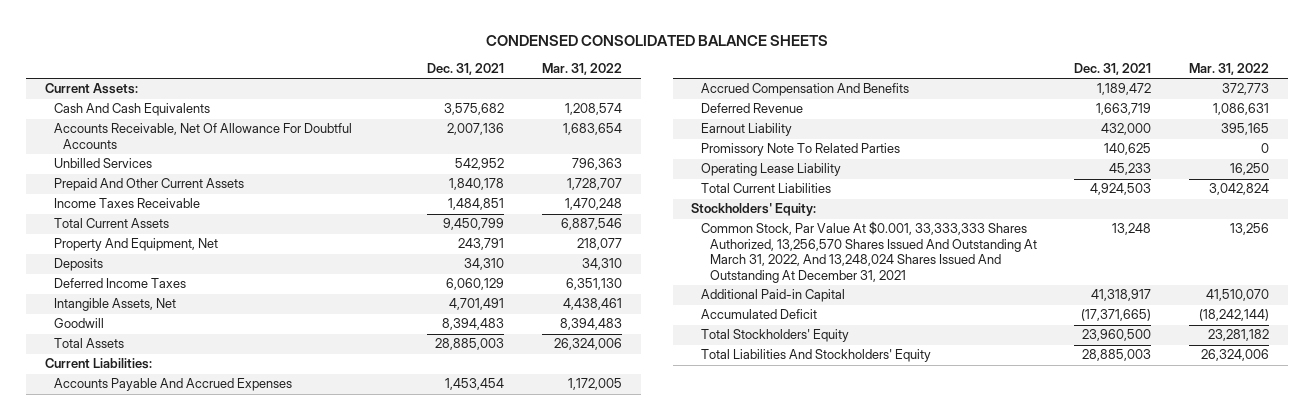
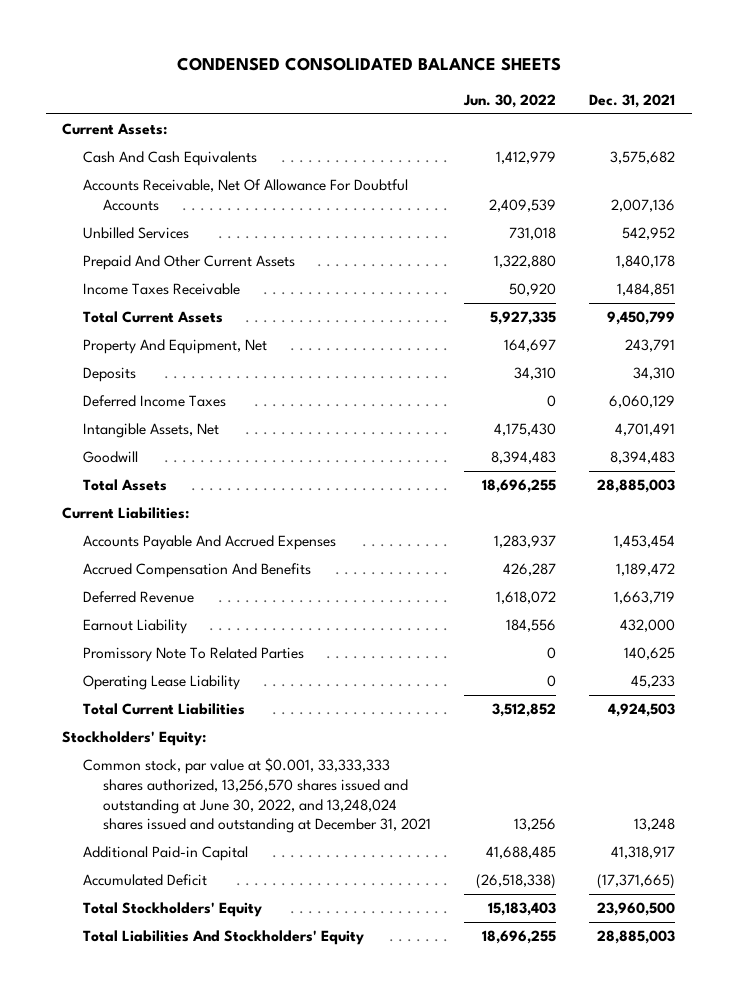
- | Dec. 31, 2021 | Mar. 31, 2022
+ | Jun. 30, 2022 | Dec. 31, 2021
- Common Stock, Par Value At $0.001, 33,333,333 Shares Authorized, 13,256,570 Shares Issued And Outstanding At March 31, 2022, And 13,248,024 Shares Issued And Outstanding At December 31, 2021 | 13,248 | 13,256
+ Common stock, par value at $0.001, 33,333,333 shares authorized, 13,256,570 shares issued and outstanding at June 30, 2022, and 13,248,024 shares issued and outstanding at December 31, 2021 | 13,256 | 13,248

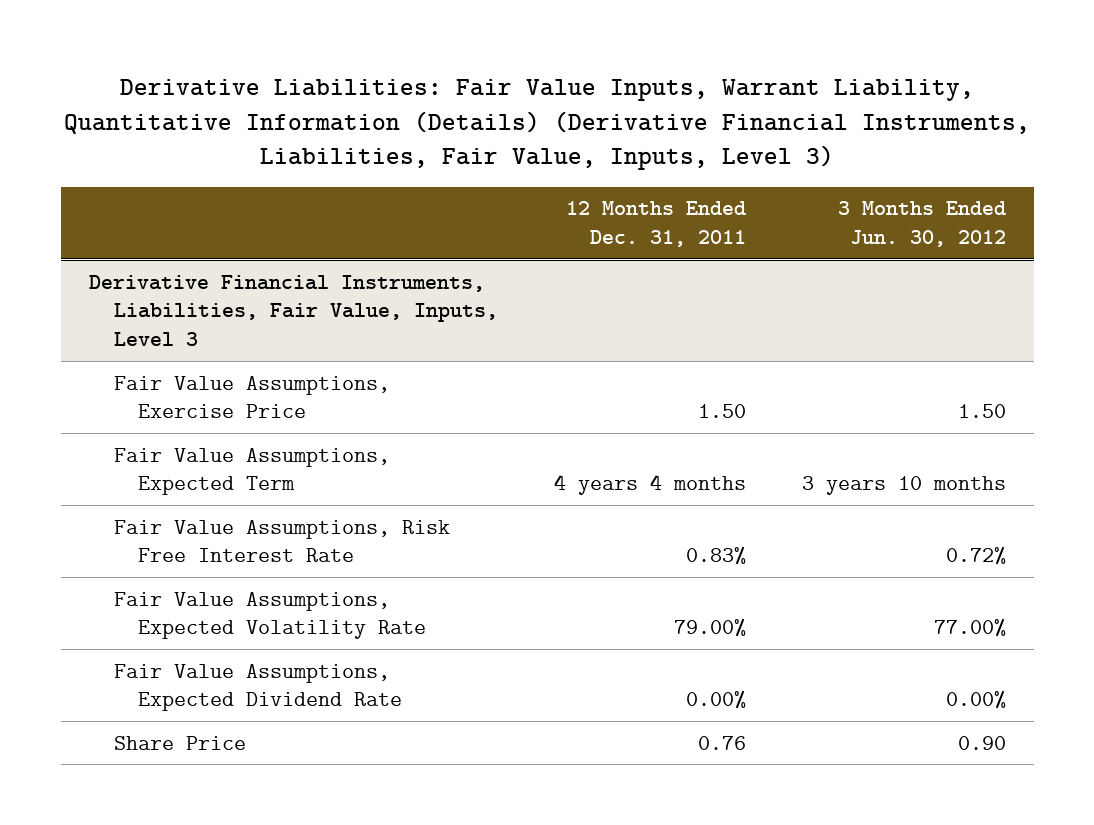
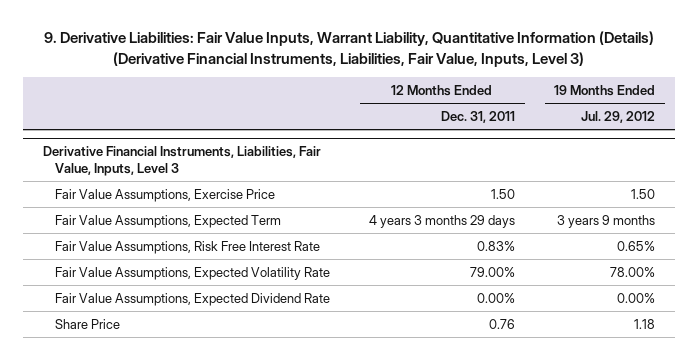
- Derivative Liabilities: Fair Value Inputs, Warrant Liability, Quantitative Information (Details) (Derivative Financial Instruments, Liabilities, Fair Value, Inputs, Level 3)
+ 9. Derivative Liabilities: Fair Value Inputs, Warrant Liability, Quantitative Information (Details) (Derivative Financial Instruments, Liabilities, Fair Value, Inputs, Level 3)
- | 12 Months Ended Dec. 31, 2011 | 3 Months Ended Jun. 30, 2012
+ | 12 Months Ended Dec. 31, 2011 | 19 Months Ended Jul. 29, 2012
@ Derivative Financial Instruments, Liabilities, Fair Value, Inputs, Level 3
- Fair Value Assumptions, Expected Term | 4 years 4 months | 3 years 10 months
+ Fair Value Assumptions, Expected Term | 4 years 3 months 29 days | 3 years 9 months

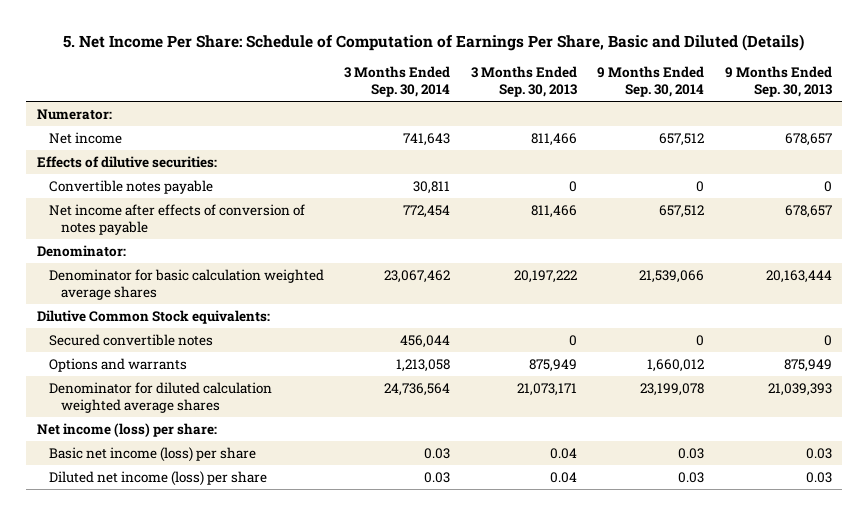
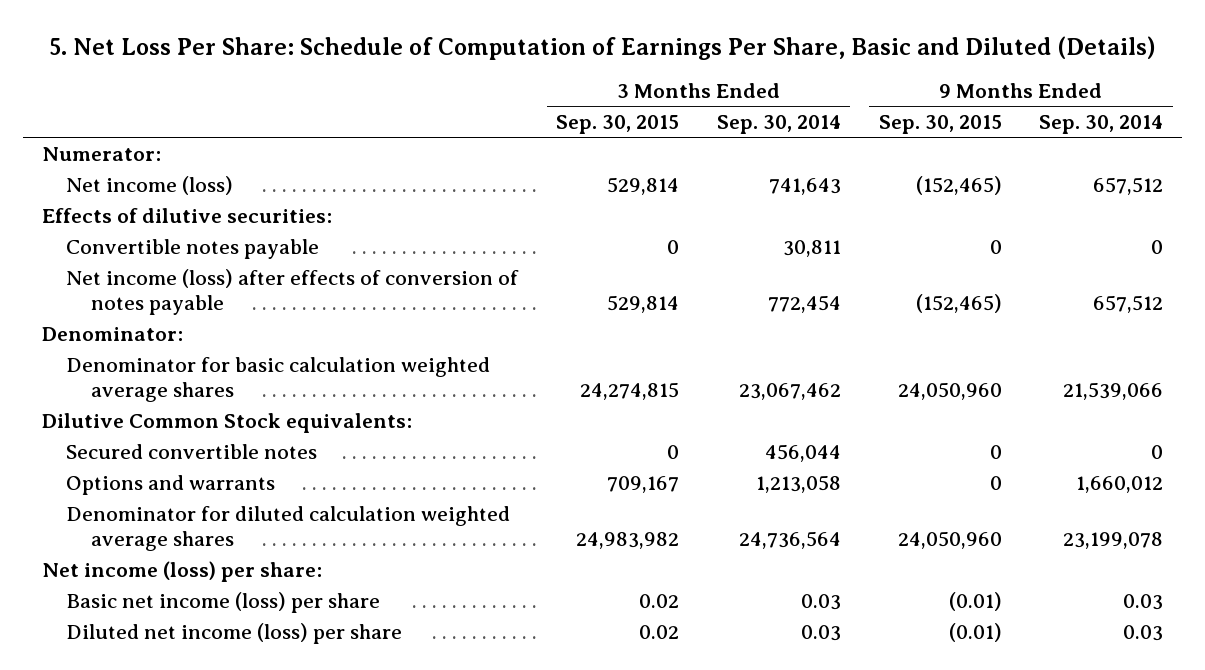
- 5. Net Income Per Share: Schedule of Computation of Earnings Per Share, Basic and Diluted (Details)
+ 5. Net Loss Per Share: Schedule of Computation of Earnings Per Share, Basic and Diluted (Details)
- | 3 Months Ended Sep. 30, 2014 | 3 Months Ended Sep. 30, 2013 | 9 Months Ended Sep. 30, 2014 | 9 Months Ended Sep. 30, 2013
+ | 3 Months Ended Sep. 30, 2015 | 3 Months Ended Sep. 30, 2014 | 9 Months Ended Sep. 30, 2015 | 9 Months Ended Sep. 30, 2014
- Net income | 741,643 | 811,466 | 657,512 | 678,657
+ Net income (loss) | 529,814 | 741,643 | (152,465) | 657,512
- Net income after effects of conversion of notes payable | 772,454 | 811,466 | 657,512 | 678,657
+ Net income (loss) after effects of conversion of notes payable | 529,814 | 772,454 | (152,465) | 657,512

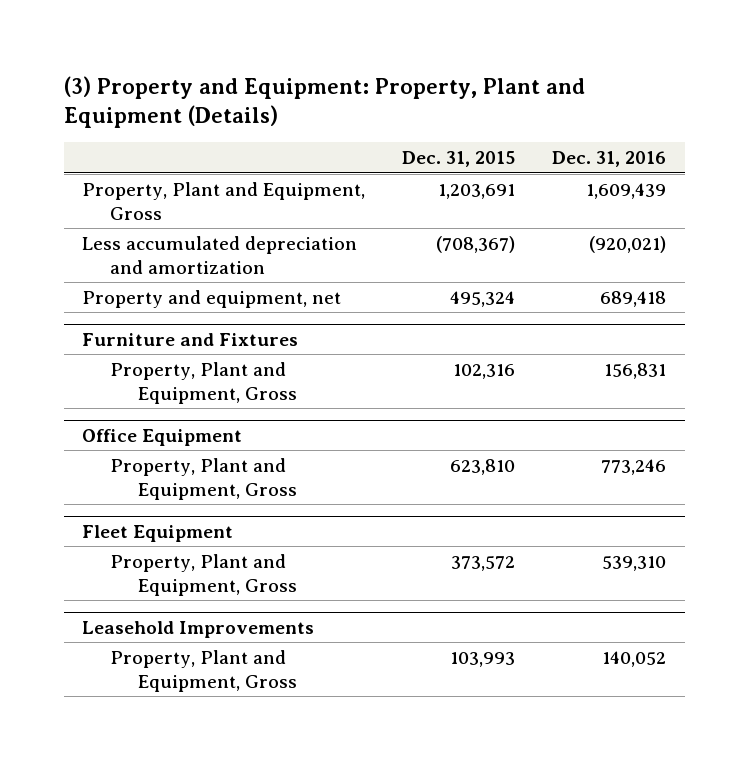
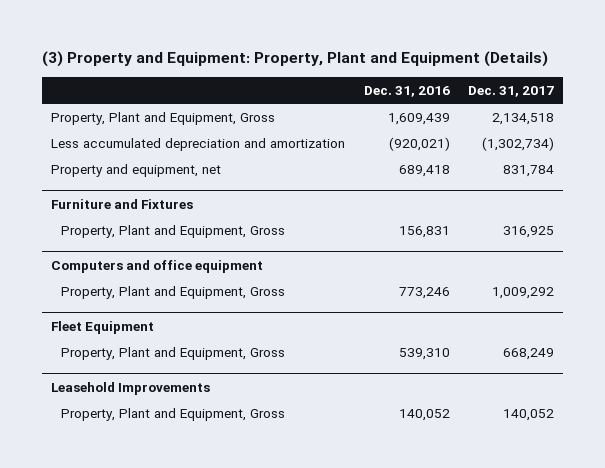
- | Dec. 31, 2015 | Dec. 31, 2016
+ | Dec. 31, 2016 | Dec. 31, 2017
- Office Equipment
+ Computers and office equipment

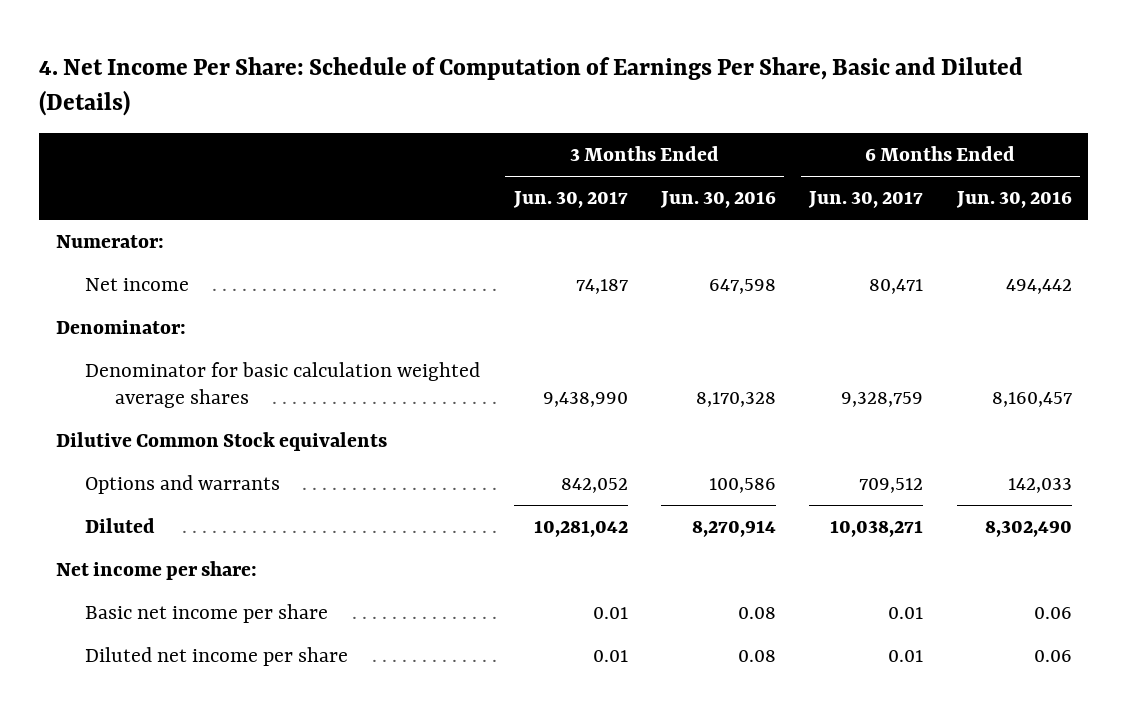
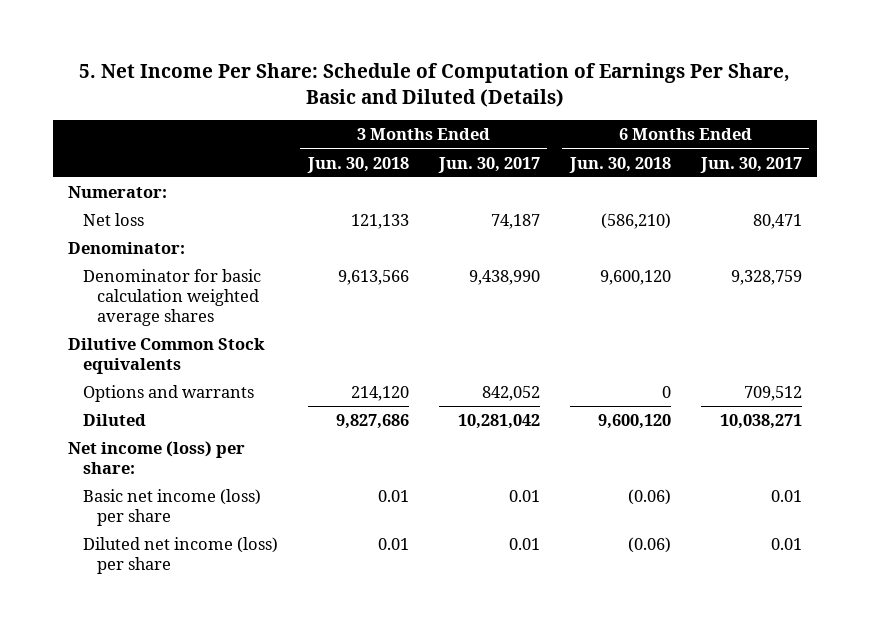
- 4. Net Income Per Share: Schedule of Computation of Earnings Per Share, Basic and Diluted (Details)
+ 5. Net Income Per Share: Schedule of Computation of Earnings Per Share, Basic and Diluted (Details)
- | 3 Months Ended Jun. 30, 2017 | 3 Months Ended Jun. 30, 2016 | 6 Months Ended Jun. 30, 2017 | 6 Months Ended Jun. 30, 2016
+ | 3 Months Ended Jun. 30, 2018 | 3 Months Ended Jun. 30, 2017 | 6 Months Ended Jun. 30, 2018 | 6 Months Ended Jun. 30, 2017
- Net income | 74,187 | 647,598 | 80,471 | 494,442
+ Net loss | 121,133 | 74,187 | (586,210) | 80,471
- Net income per share:
- Basic net income per share | 0.01 | 0.08 | 0.01 | 0.06
- Diluted net income per share | 0.01 | 0.08 | 0.01 | 0.06
+ Net income (loss) per share:
+ Basic net income (loss) per share | 0.01 | 0.01 | (0.06) | 0.01
+ Diluted net income (loss) per share | 0.01 | 0.01 | (0.06) | 0.01

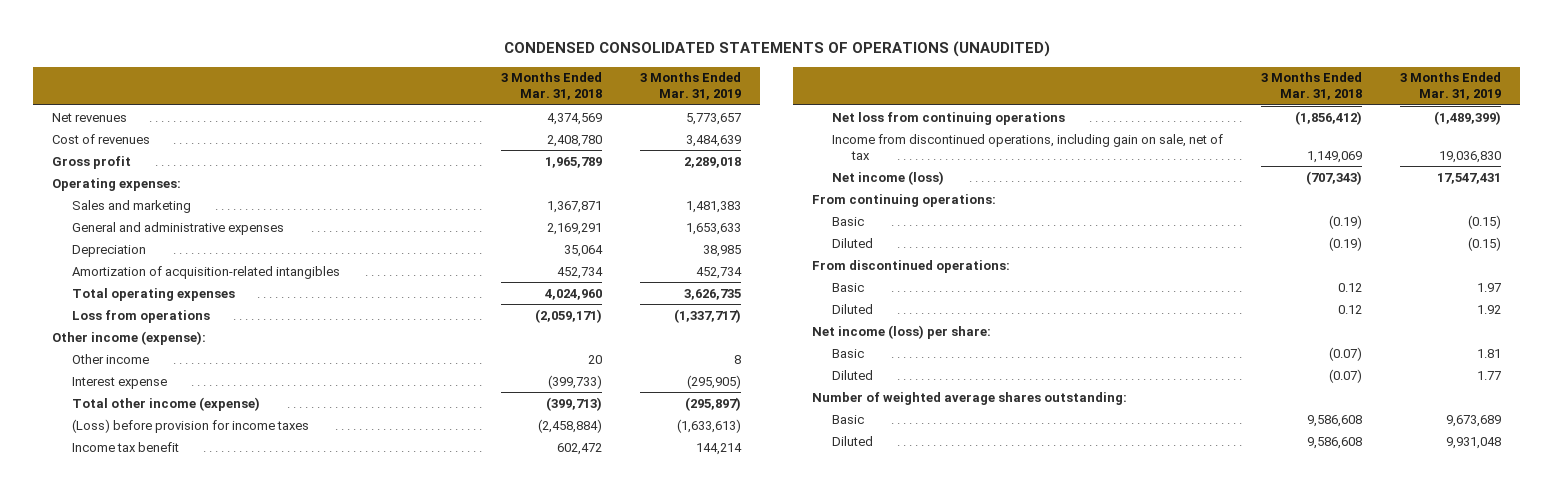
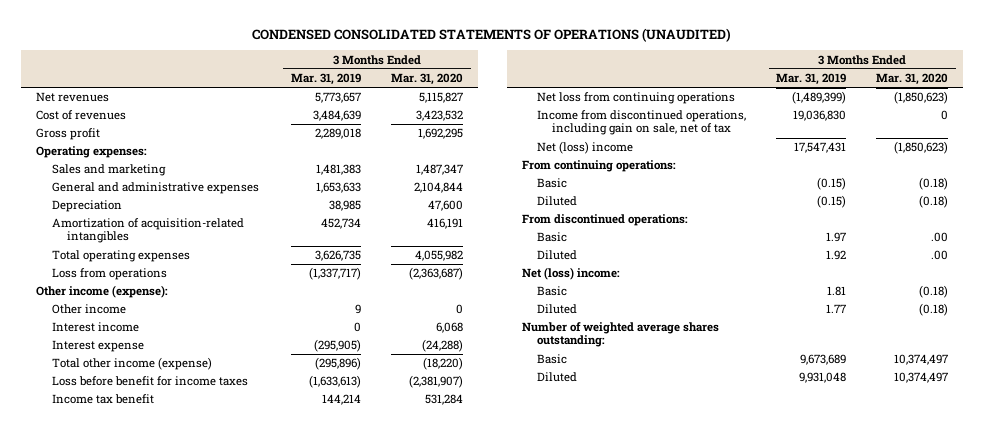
- | 3 Months Ended Mar. 31, 2018 | 3 Months Ended Mar. 31, 2019
+ | 3 Months Ended Mar. 31, 2019 | 3 Months Ended Mar. 31, 2020
- Other income | 20 | 8
+ Other income | 9 | 0
+ Interest income | 0 | 6,068
- Total other income (expense) | (399,713) | (295,897)
- (Loss) before provision for income taxes | (2,458,884) | (1,633,613)
+ Total other income (expense) | (295,896) | (18,220)
+ Loss before benefit for income taxes | (1,633,613) | (2,381,907)
- Net income (loss) | (707,343) | 17,547,431
+ Net (loss) income | 17,547,431 | (1,850,623)
- Net income (loss) per share:
+ Net (loss) income:

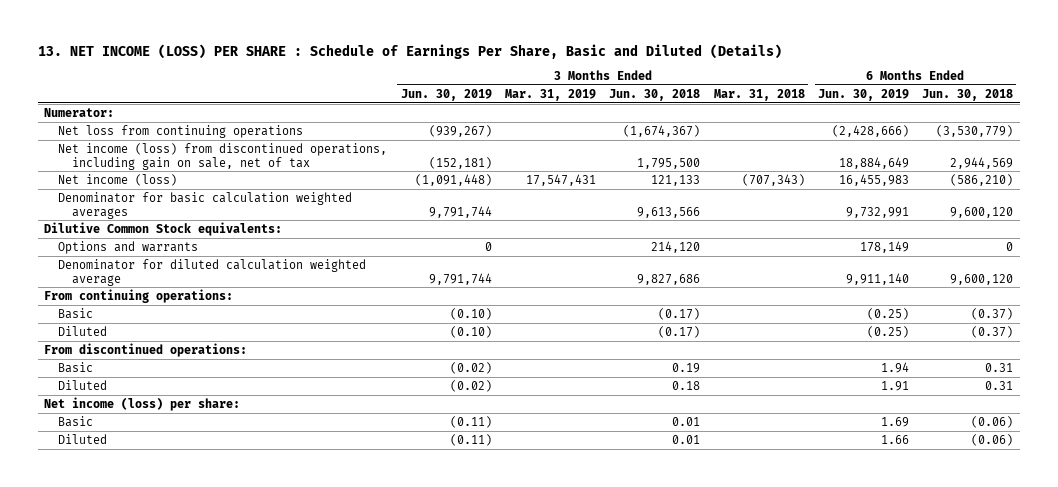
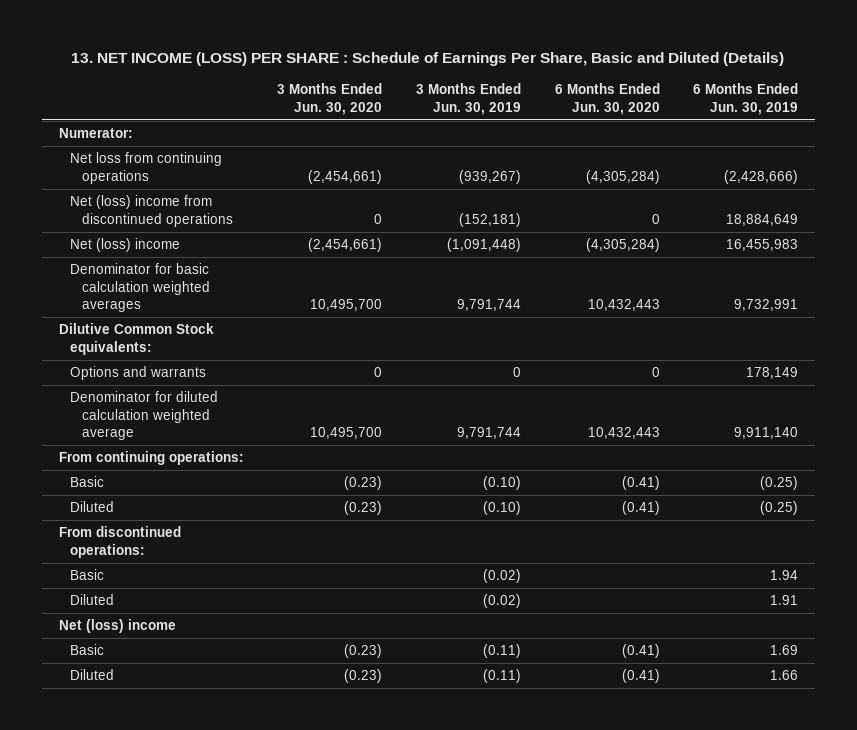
- | 3 Months Ended Jun. 30, 2019 | 3 Months Ended Mar. 31, 2019 | 3 Months Ended Jun. 30, 2018 | 3 Months Ended Mar. 31, 2018 | 6 Months Ended Jun. 30, 2019 | 6 Months Ended Jun. 30, 2018
+ | 3 Months Ended Jun. 30, 2020 | 3 Months Ended Jun. 30, 2019 | 6 Months Ended Jun. 30, 2020 | 6 Months Ended Jun. 30, 2019
- Net income (loss) from discontinued operations, including gain on sale, net of tax | (152,181) | | 1,795,500 | | 18,884,649 | 2,944,569
- Net income (loss) | (1,091,448) | 17,547,431 | 121,133 | (707,343) | 16,455,983 | (586,210)
+ Net (loss) income from discontinued operations | 0 | (152,181) | 0 | 18,884,649
+ Net (loss) income | (2,454,661) | (1,091,448) | (4,305,284) | 16,455,983
- Net income (loss) per share:
+ Net (loss) income

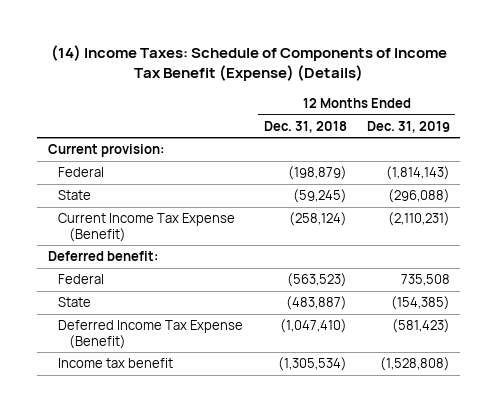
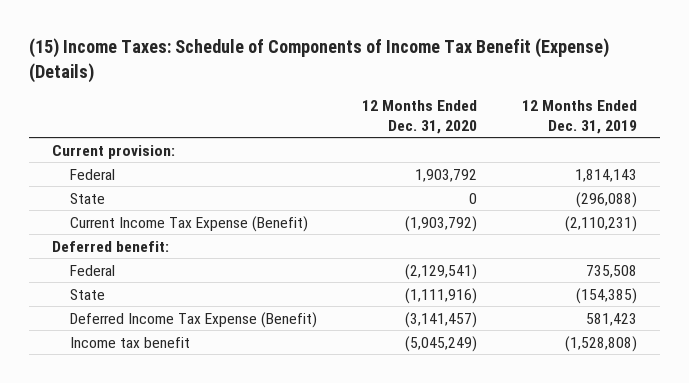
- (14) Income Taxes: Schedule of Components of Income Tax Benefit (Expense) (Details)
+ (15) Income Taxes: Schedule of Components of Income Tax Benefit (Expense) (Details)
- | 12 Months Ended Dec. 31, 2018 | 12 Months Ended Dec. 31, 2019
+ | 12 Months Ended Dec. 31, 2020 | 12 Months Ended Dec. 31, 2019
- Federal | (198,879) | (1,814,143)
+ Federal | 1,903,792 | 1,814,143
- Deferred Income Tax Expense (Benefit) | (1,047,410) | (581,423)
+ Deferred Income Tax Expense (Benefit) | (3,141,457) | 581,423

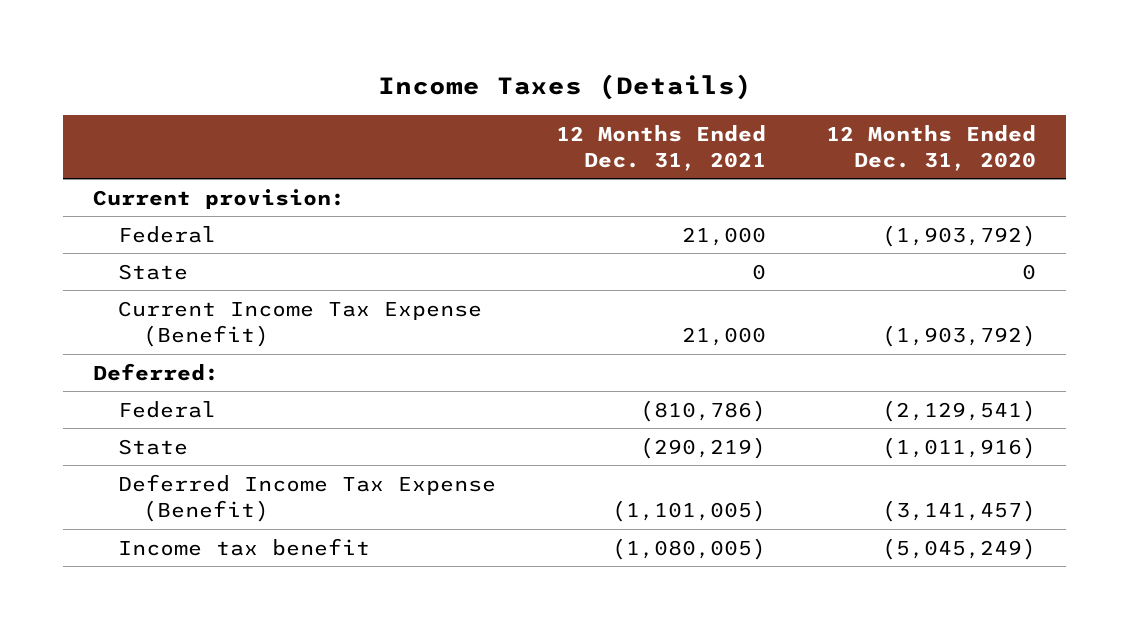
- (15) Income Taxes: Schedule of Components of Income Tax Benefit (Expense) (Details)
+ Income Taxes (Details)
- | 12 Months Ended Dec. 31, 2020 | 12 Months Ended Dec. 31, 2019
+ | 12 Months Ended Dec. 31, 2021 | 12 Months Ended Dec. 31, 2020
- Federal | 1,903,792 | 1,814,143
+ Federal | 21,000 | (1,903,792)
- Deferred benefit:
+ Deferred:
- State | (1,111,916) | (154,385)
+ State | (290,219) | (1,011,916)

